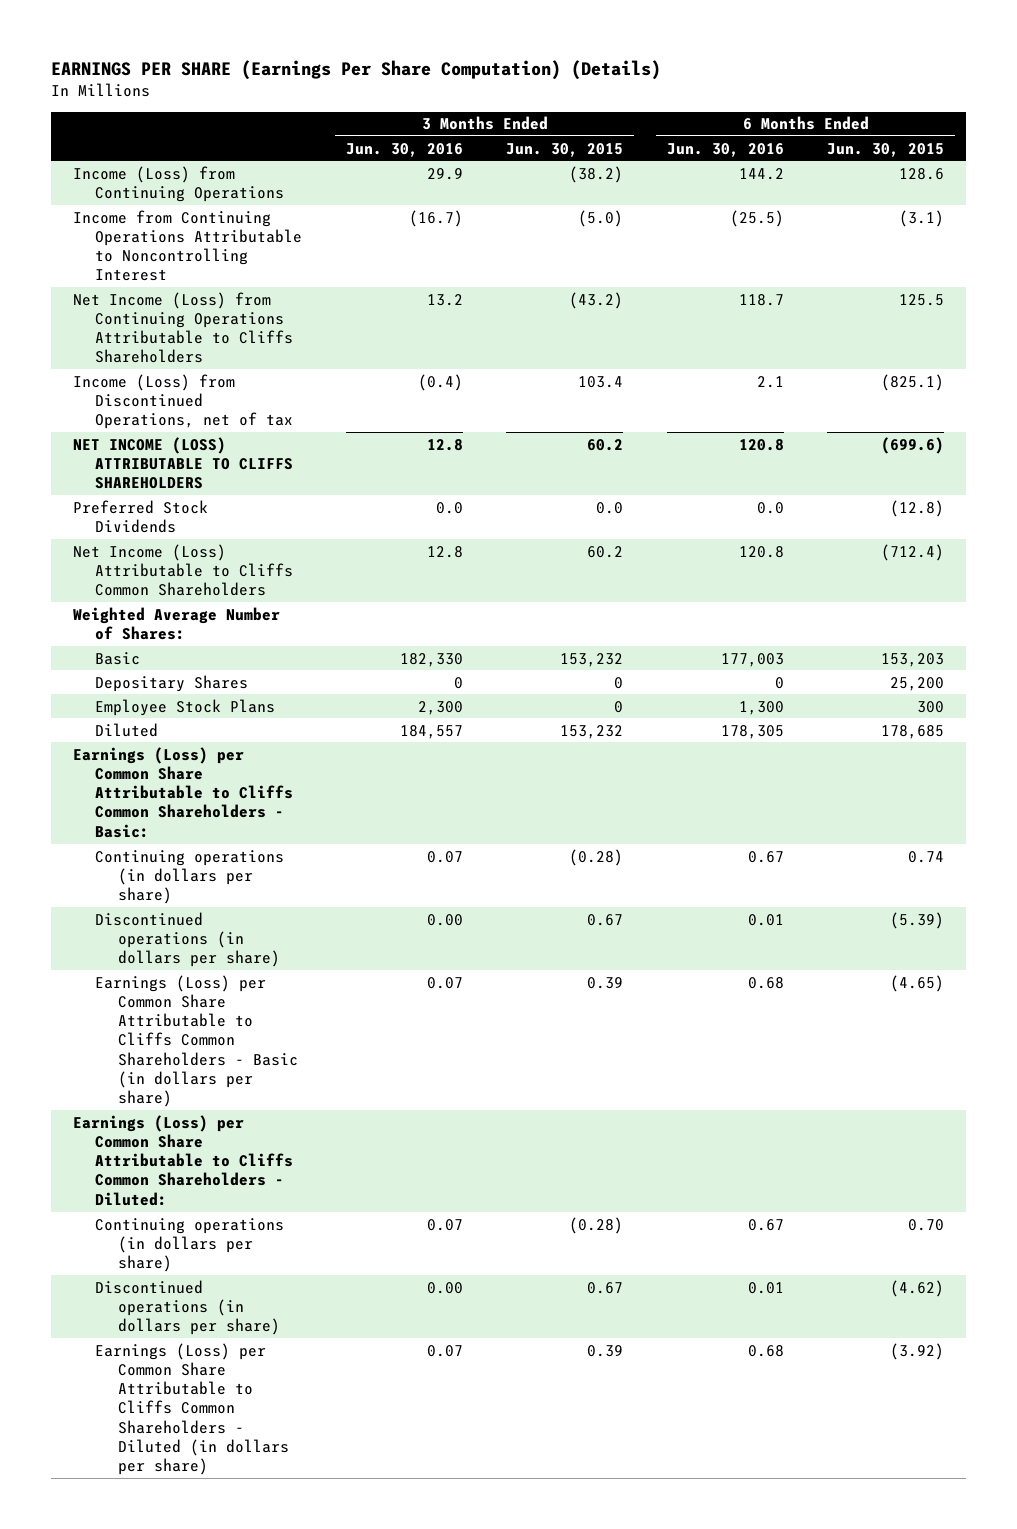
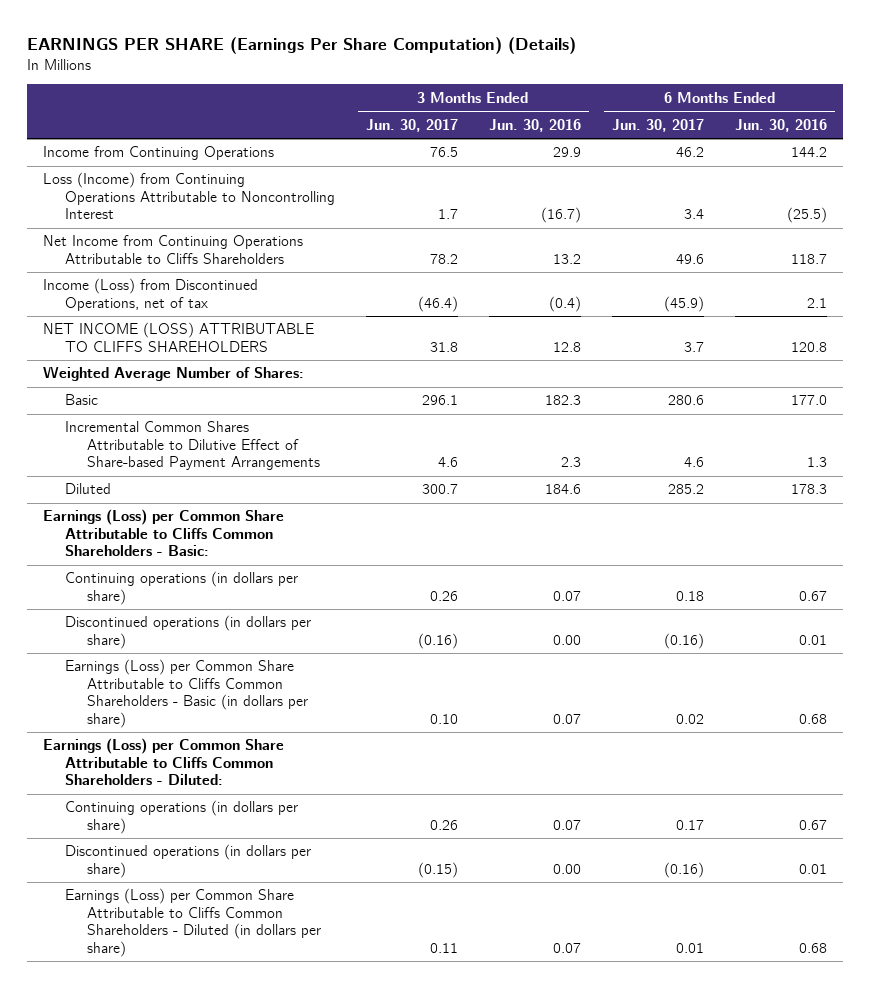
- | 3 Months Ended Jun. 30, 2016 | 3 Months Ended Jun. 30, 2015 | 6 Months Ended Jun. 30, 2016 | 6 Months Ended Jun. 30, 2015
+ | 3 Months Ended Jun. 30, 2017 | 3 Months Ended Jun. 30, 2016 | 6 Months Ended Jun. 30, 2017 | 6 Months Ended Jun. 30, 2016
- Income (Loss) from Continuing Operations | 29.9 | (38.2) | 144.2 | 128.6
- Income from Continuing Operations Attributable to Noncontrolling Interest | (16.7) | (5.0) | (25.5) | (3.1)
- Net Income (Loss) from Continuing Operations Attributable to Cliffs Shareholders | 13.2 | (43.2) | 118.7 | 125.5
+ Income from Continuing Operations | 76.5 | 29.9 | 46.2 | 144.2
+ Loss (Income) from Continuing Operations Attributable to Noncontrolling Interest | 1.7 | (16.7) | 3.4 | (25.5)
+ Net Income from Continuing Operations Attributable to Cliffs Shareholders | 78.2 | 13.2 | 49.6 | 118.7
- Preferred Stock Dividends | 0.0 | 0.0 | 0.0 | (12.8)
- Net Income (Loss) Attributable to Cliffs Common Shareholders | 12.8 | 60.2 | 120.8 | (712.4)
- Basic | 182,330 | 153,232 | 177,003 | 153,203
- Depositary Shares | 0 | 0 | 0 | 25,200
- Employee Stock Plans | 2,300 | 0 | 1,300 | 300
- Diluted | 184,557 | 153,232 | 178,305 | 178,685
+ Basic | 296.1 | 182.3 | 280.6 | 177.0
+ Incremental Common Shares Attributable to Dilutive Effect of Share-based Payment Arrangements | 4.6 | 2.3 | 4.6 | 1.3
+ Diluted | 300.7 | 184.6 | 285.2 | 178.3

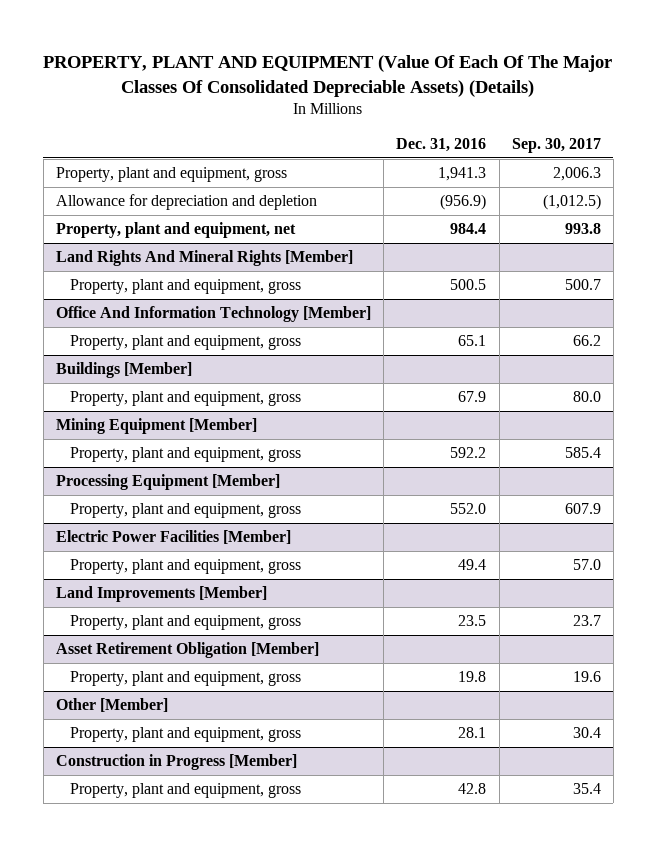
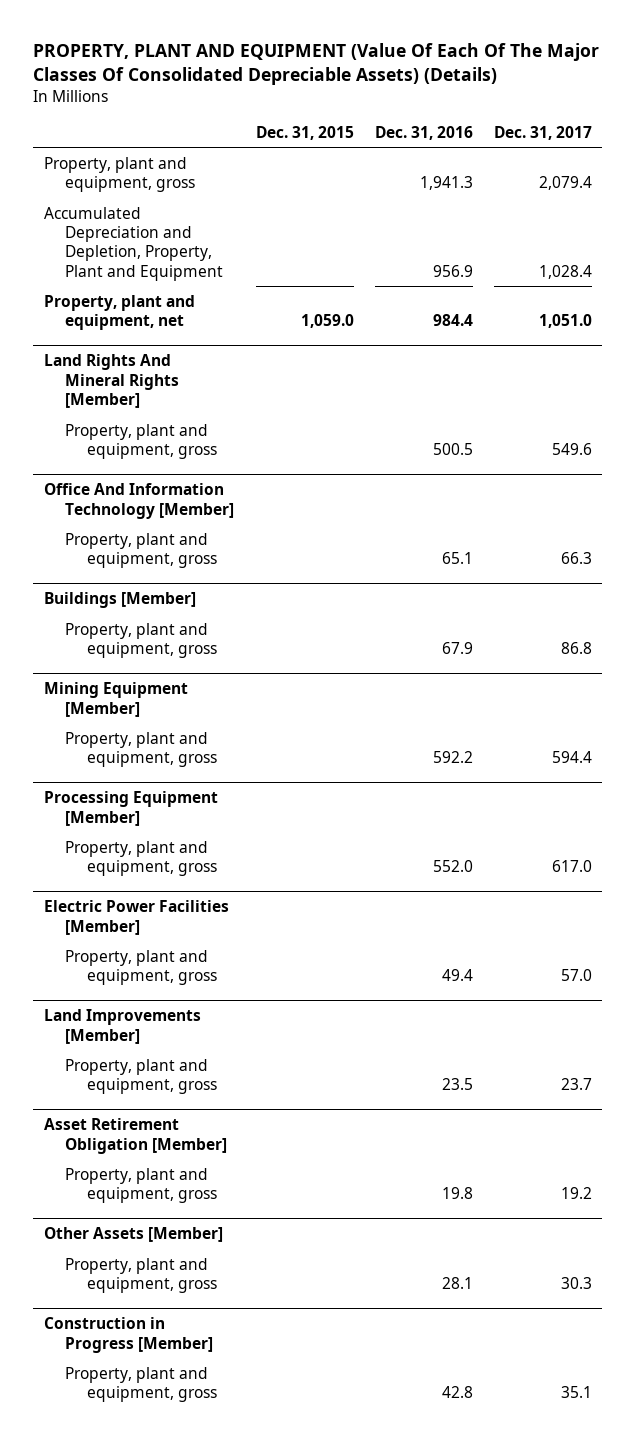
- | Dec. 31, 2016 | Sep. 30, 2017
+ | Dec. 31, 2015 | Dec. 31, 2016 | Dec. 31, 2017
- Allowance for depreciation and depletion | (956.9) | (1,012.5)
+ Accumulated Depreciation and Depletion, Property, Plant and Equipment | | 956.9 | 1,028.4
- Other [Member]
+ Other Assets [Member]

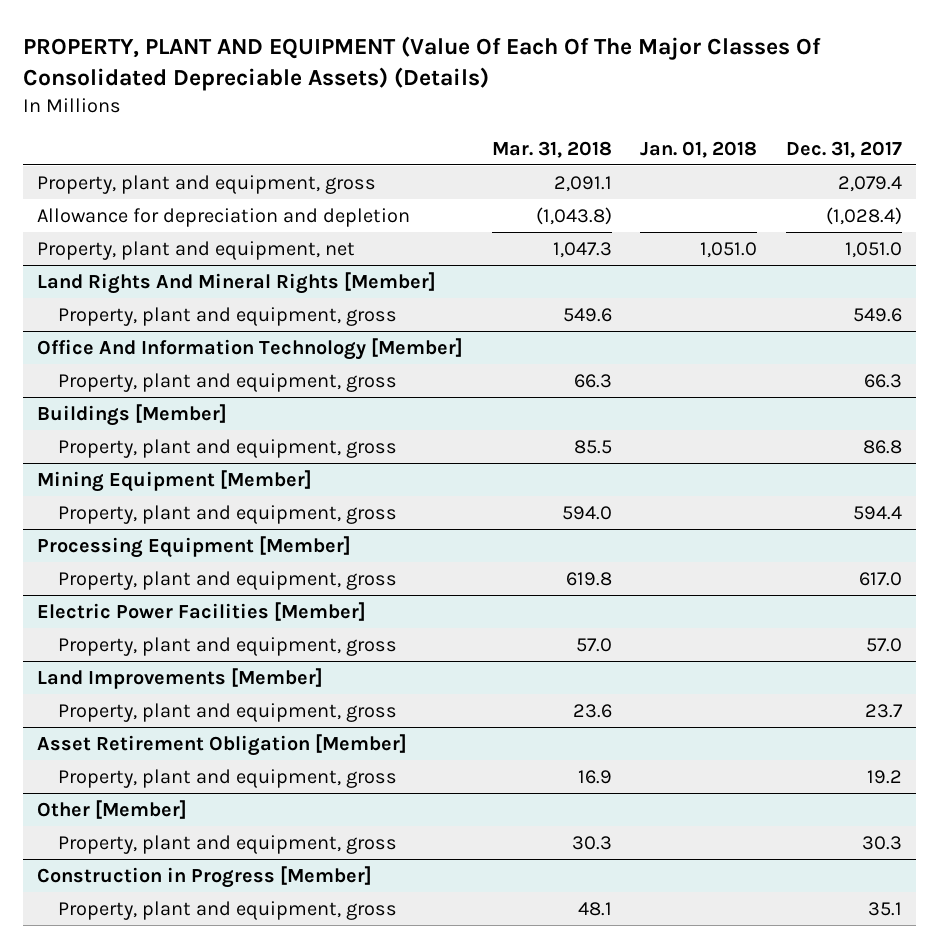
- | Dec. 31, 2015 | Dec. 31, 2016 | Dec. 31, 2017
+ | Mar. 31, 2018 | Jan. 01, 2018 | Dec. 31, 2017
- Accumulated Depreciation and Depletion, Property, Plant and Equipment | | 956.9 | 1,028.4
+ Allowance for depreciation and depletion | (1,043.8) | | (1,028.4)
- Other Assets [Member]
+ Other [Member]

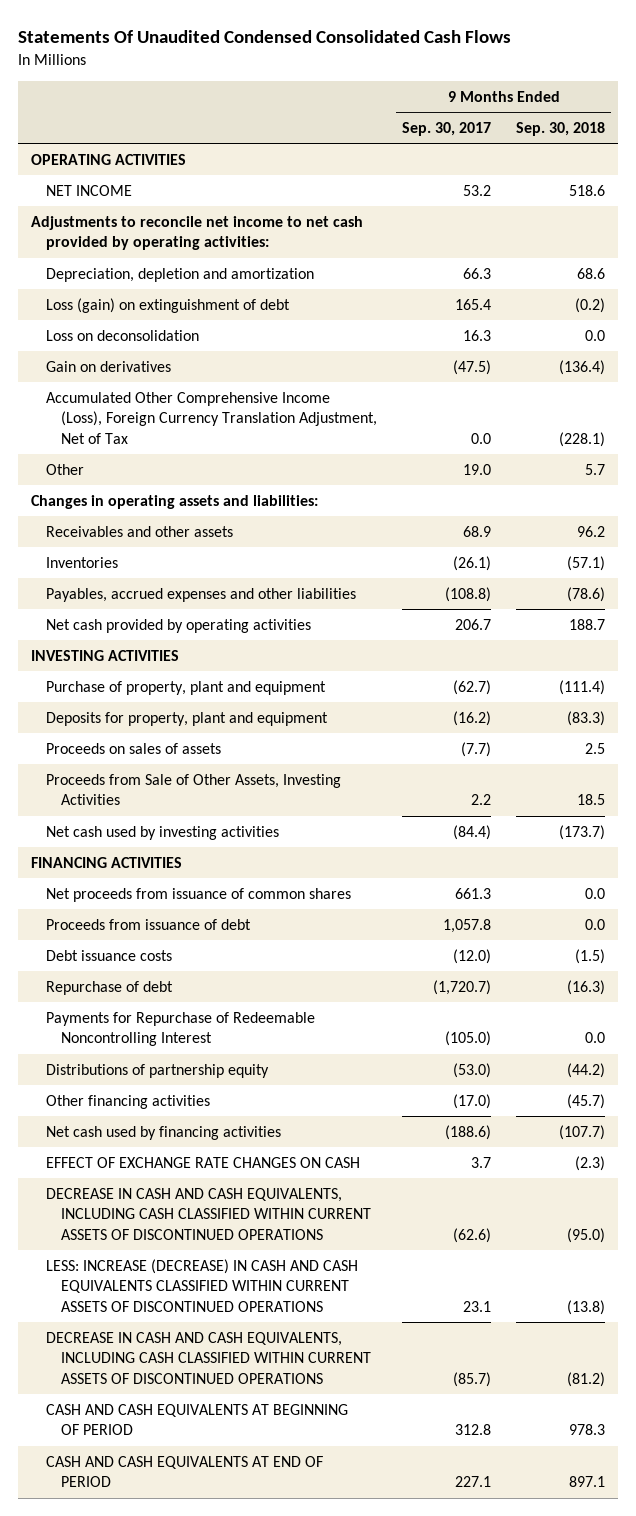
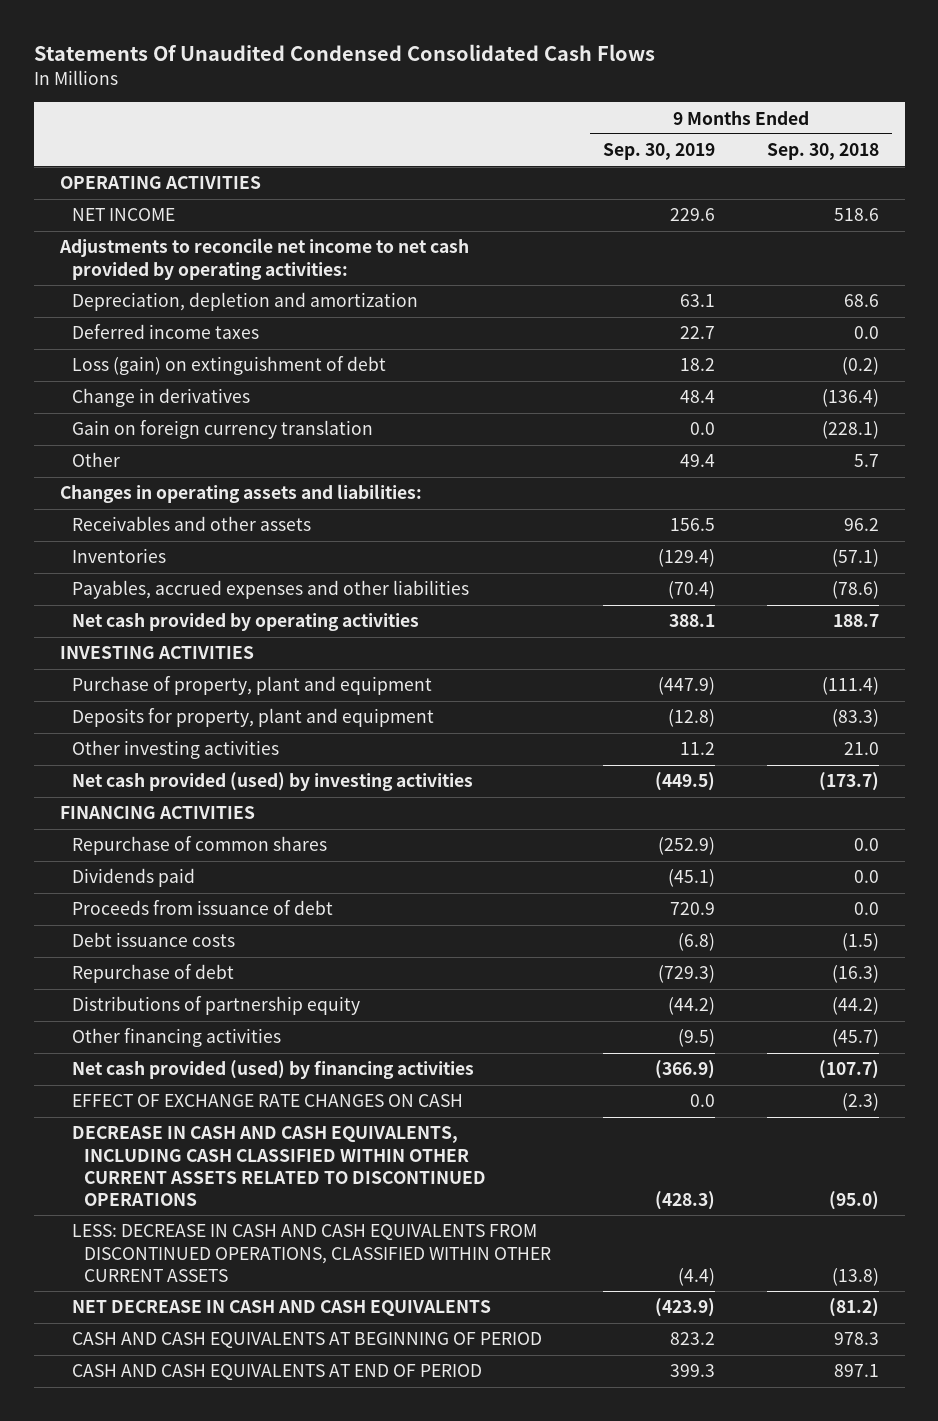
- | 9 Months Ended Sep. 30, 2017 | 9 Months Ended Sep. 30, 2018
+ | 9 Months Ended Sep. 30, 2019 | 9 Months Ended Sep. 30, 2018
+ Deferred income taxes | 22.7 | 0.0
- Loss on deconsolidation | 16.3 | 0.0
- Gain on derivatives | (47.5) | (136.4)
- Accumulated Other Comprehensive Income (Loss), Foreign Currency Translation Adjustment, Net of Tax | 0.0 | (228.1)
+ Change in derivatives | 48.4 | (136.4)
+ Gain on foreign currency translation | 0.0 | (228.1)
- Proceeds on sales of assets | (7.7) | 2.5
- Proceeds from Sale of Other Assets, Investing Activities | 2.2 | 18.5
- Net cash used by investing activities | (84.4) | (173.7)
+ Other investing activities | 11.2 | 21.0
+ Net cash provided (used) by investing activities | (449.5) | (173.7)
- Net proceeds from issuance of common shares | 661.3 | 0.0
+ Repurchase of common shares | (252.9) | 0.0
+ Dividends paid | (45.1) | 0.0
- Payments for Repurchase of Redeemable Noncontrolling Interest | (105.0) | 0.0
- Net cash used by financing activities | (188.6) | (107.7)
+ Net cash provided (used) by financing activities | (366.9) | (107.7)
- DECREASE IN CASH AND CASH EQUIVALENTS, INCLUDING CASH CLASSIFIED WITHIN CURRENT ASSETS OF DISCONTINUED OPERATIONS | (62.6) | (95.0)
- LESS: INCREASE (DECREASE) IN CASH AND CASH EQUIVALENTS CLASSIFIED WITHIN CURRENT ASSETS OF DISCONTINUED OPERATIONS | 23.1 | (13.8)
- DECREASE IN CASH AND CASH EQUIVALENTS, INCLUDING CASH CLASSIFIED WITHIN CURRENT ASSETS OF DISCONTINUED OPERATIONS | (85.7) | (81.2)
+ DECREASE IN CASH AND CASH EQUIVALENTS, INCLUDING CASH CLASSIFIED WITHIN OTHER CURRENT ASSETS RELATED TO DISCONTINUED OPERATIONS | (428.3) | (95.0)
+ LESS: DECREASE IN CASH AND CASH EQUIVALENTS FROM DISCONTINUED OPERATIONS, CLASSIFIED WITHIN OTHER CURRENT ASSETS | (4.4) | (13.8)
+ NET DECREASE IN CASH AND CASH EQUIVALENTS | (423.9) | (81.2)

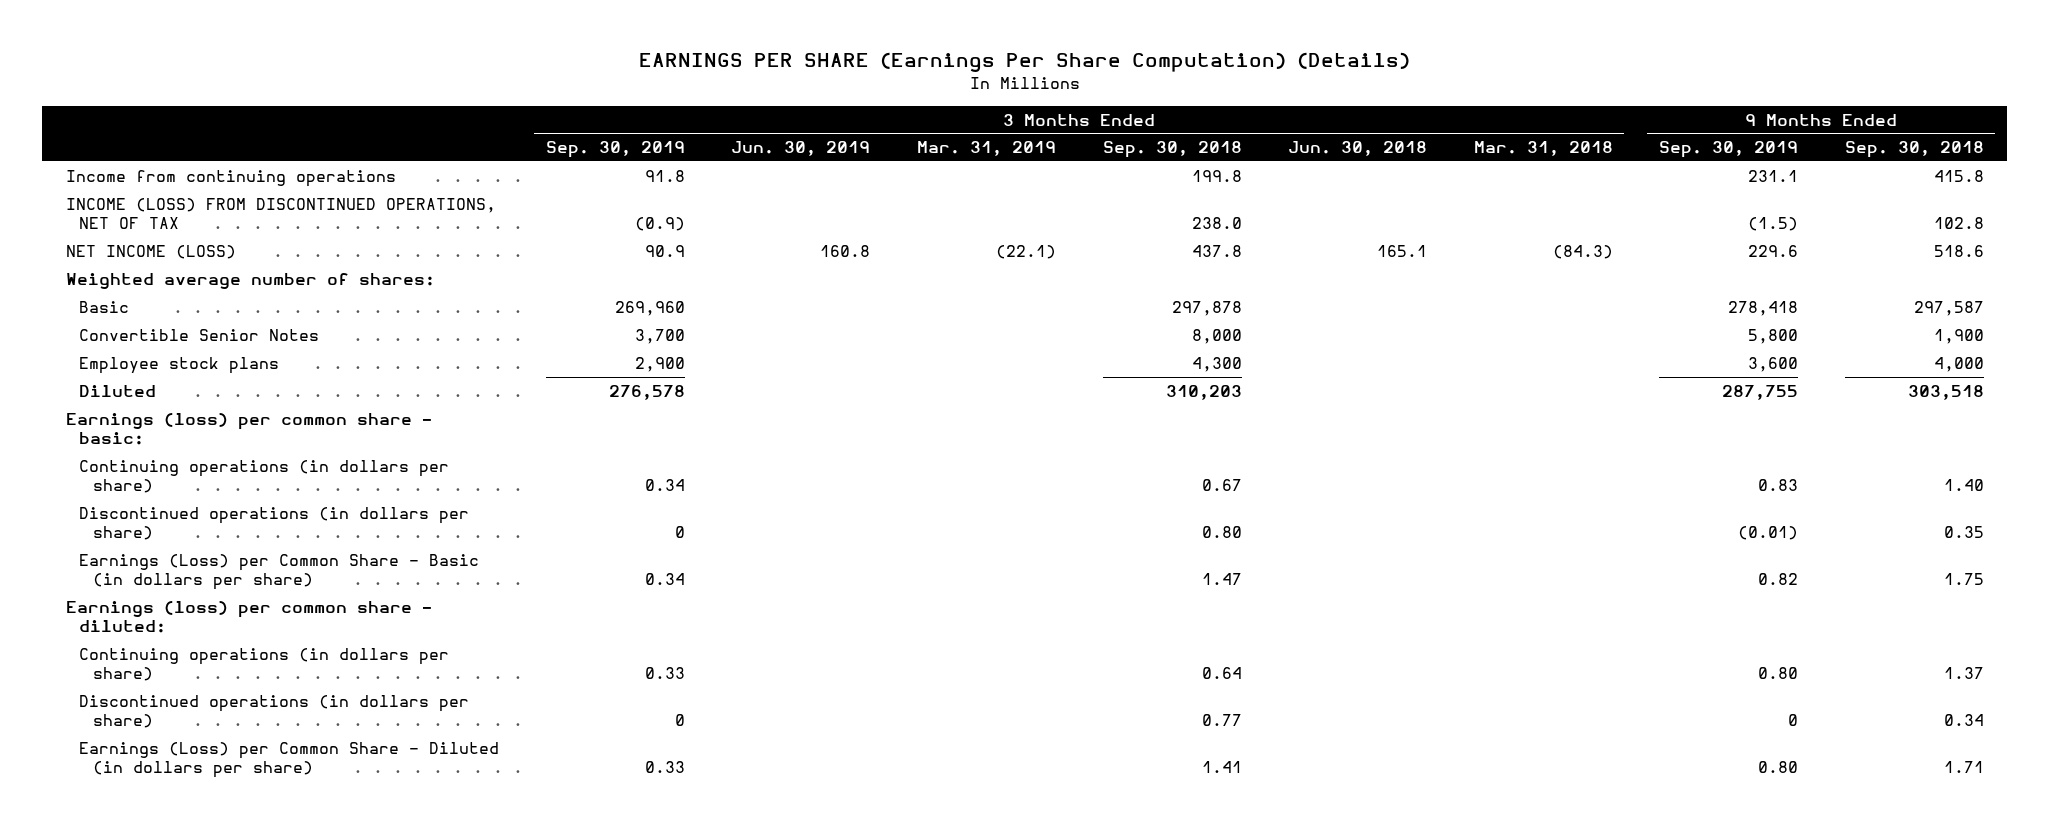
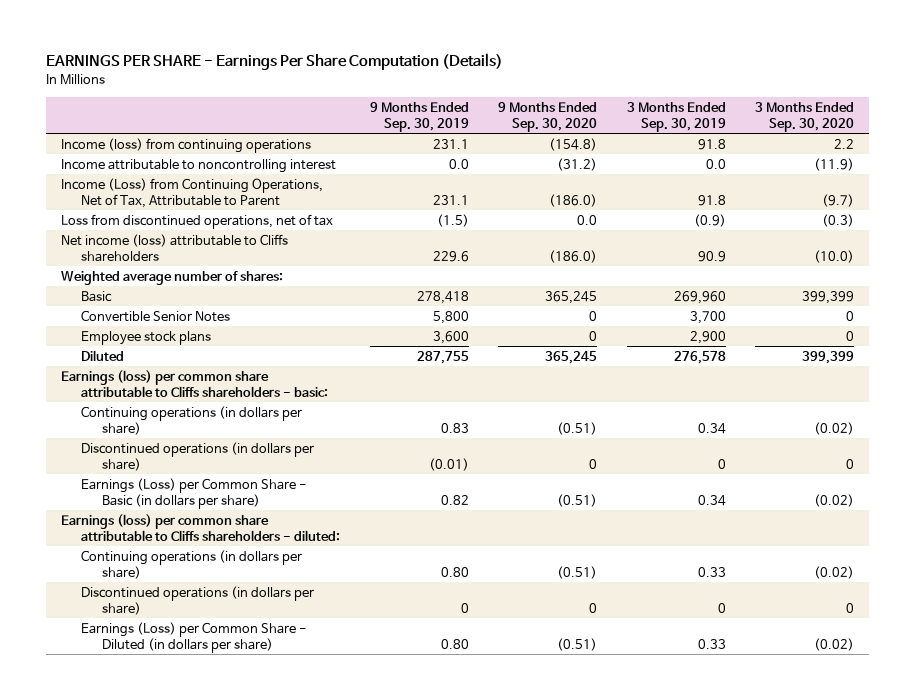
- EARNINGS PER SHARE (Earnings Per Share Computation) (Details)
+ EARNINGS PER SHARE - Earnings Per Share Computation (Details)
- | 3 Months Ended Sep. 30, 2019 | 3 Months Ended Jun. 30, 2019 | 3 Months Ended Mar. 31, 2019 | 3 Months Ended Sep. 30, 2018 | 3 Months Ended Jun. 30, 2018 | 3 Months Ended Mar. 31, 2018 | 9 Months Ended Sep. 30, 2019 | 9 Months Ended Sep. 30, 2018
+ | 9 Months Ended Sep. 30, 2019 | 9 Months Ended Sep. 30, 2020 | 3 Months Ended Sep. 30, 2019 | 3 Months Ended Sep. 30, 2020
- Income from continuing operations | 91.8 | | | 199.8 | | | 231.1 | 415.8
- INCOME (LOSS) FROM DISCONTINUED OPERATIONS, NET OF TAX | (0.9) | | | 238.0 | | | (1.5) | 102.8
- NET INCOME (LOSS) | 90.9 | 160.8 | (22.1) | 437.8 | 165.1 | (84.3) | 229.6 | 518.6
+ Income (loss) from continuing operations | 231.1 | (154.8) | 91.8 | 2.2
+ Income attributable to noncontrolling interest | 0.0 | (31.2) | 0.0 | (11.9)
+ Income (Loss) from Continuing Operations, Net of Tax, Attributable to Parent | 231.1 | (186.0) | 91.8 | (9.7)
+ Loss from discontinued operations, net of tax | (1.5) | 0.0 | (0.9) | (0.3)
+ Net income (loss) attributable to Cliffs shareholders | 229.6 | (186.0) | 90.9 | (10.0)
- Earnings (loss) per common share - basic:
+ Earnings (loss) per common share attributable to Cliffs shareholders - basic:
- Earnings (loss) per common share - diluted:
+ Earnings (loss) per common share attributable to Cliffs shareholders - diluted:

